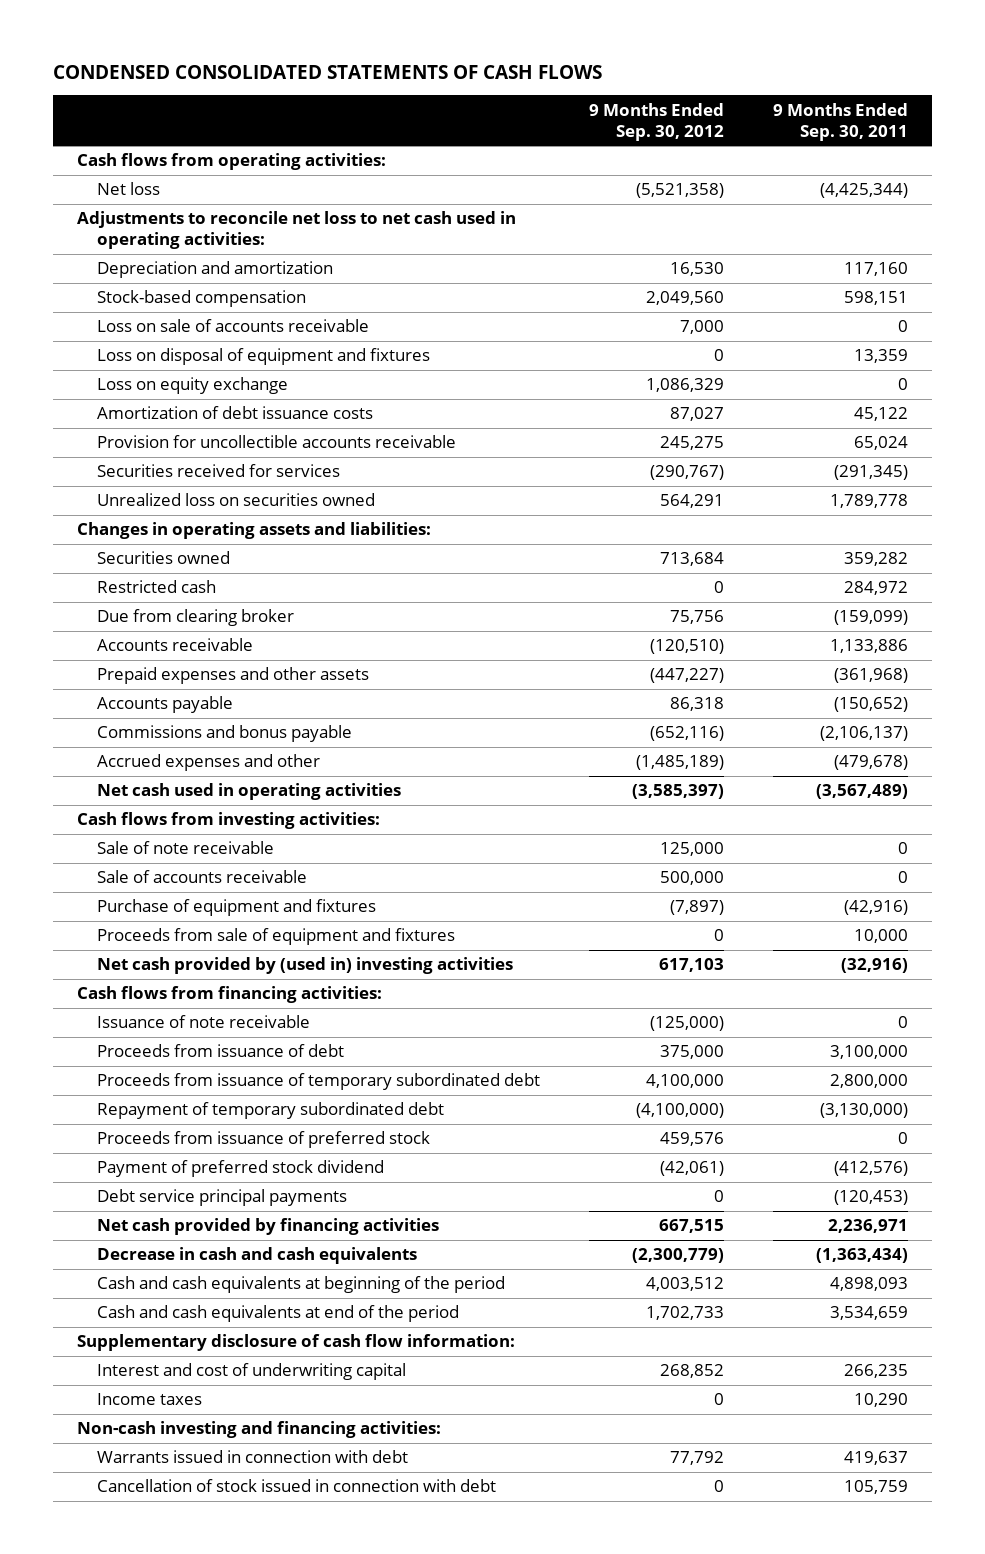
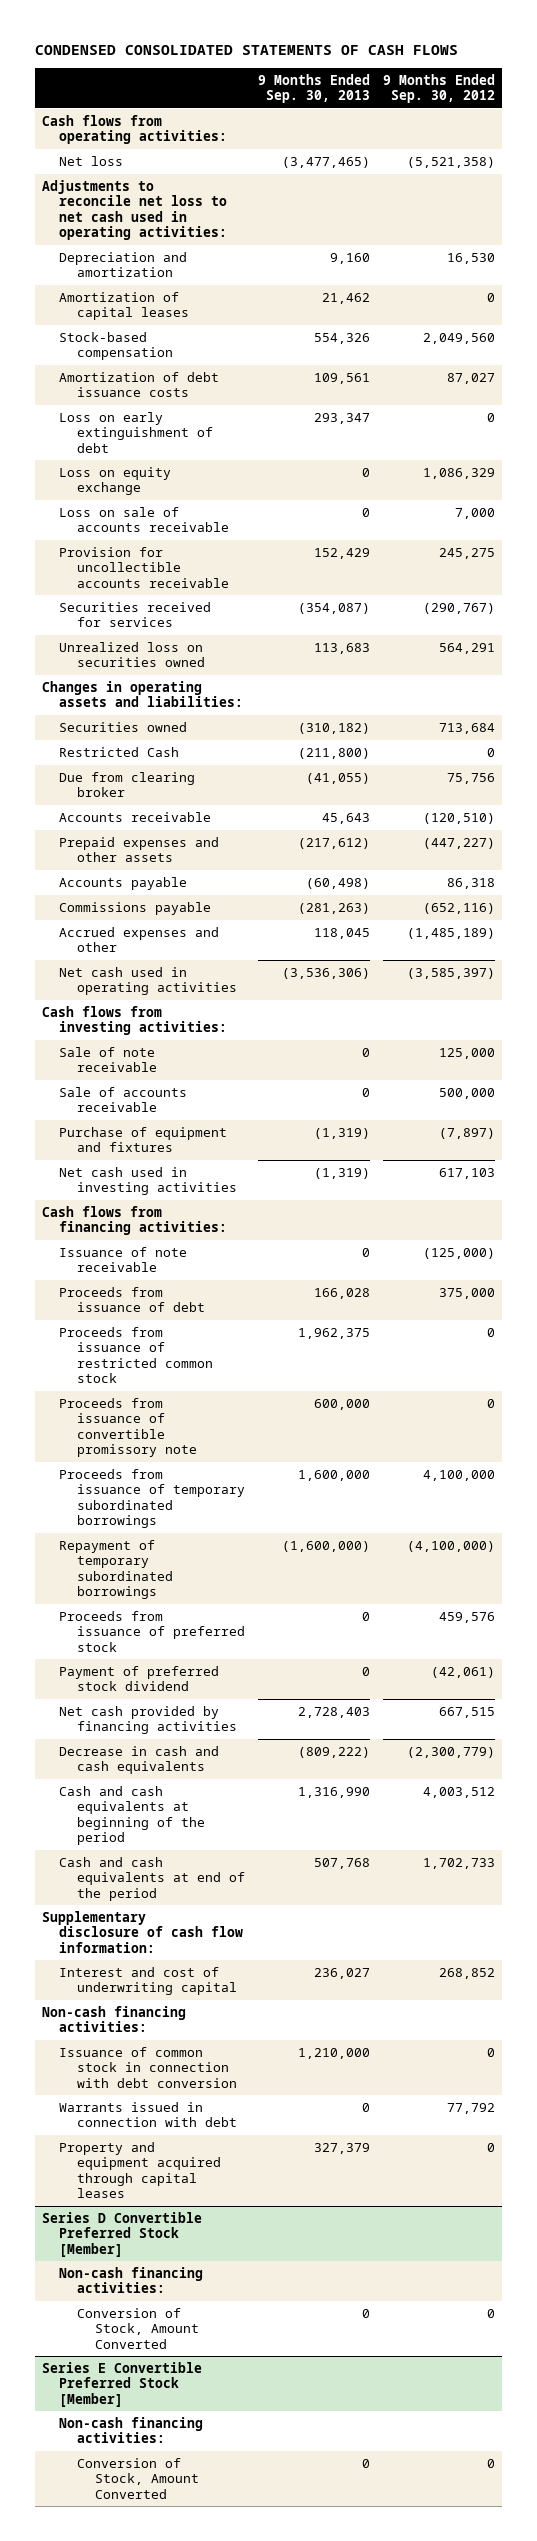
- | 9 Months Ended Sep. 30, 2012 | 9 Months Ended Sep. 30, 2011
+ | 9 Months Ended Sep. 30, 2013 | 9 Months Ended Sep. 30, 2012
+ Amortization of capital leases | 21,462 | 0
- Loss on disposal of equipment and fixtures | 0 | 13,359
+ Loss on early extinguishment of debt | 293,347 | 0
moved down: Loss on equity exchange | 0 | 1,086,329
moved down: Loss on sale of accounts receivable | 0 | 7,000
- Restricted cash | 0 | 284,972
+ Restricted Cash | (211,800) | 0
- Commissions and bonus payable | (652,116) | (2,106,137)
+ Commissions payable | (281,263) | (652,116)
- Proceeds from sale of equipment and fixtures | 0 | 10,000
- Net cash provided by (used in) investing activities | 617,103 | (32,916)
+ Net cash used in investing activities | (1,319) | 617,103
- Proceeds from issuance of temporary subordinated debt | 4,100,000 | 2,800,000
- Repayment of temporary subordinated debt | (4,100,000) | (3,130,000)
+ Proceeds from issuance of restricted common stock | 1,962,375 | 0
+ Proceeds from issuance of convertible promissory note | 600,000 | 0
+ Proceeds from issuance of temporary subordinated borrowings | 1,600,000 | 4,100,000
+ Repayment of temporary subordinated borrowings | (1,600,000) | (4,100,000)
- Debt service principal payments | 0 | (120,453)
- Income taxes | 0 | 10,290
- Non-cash investing and financing activities:
+ Non-cash financing activities:
+ Issuance of common stock in connection with debt conversion | 1,210,000 | 0
- Cancellation of stock issued in connection with debt | 0 | 105,759
+ Property and equipment acquired through capital leases | 327,379 | 0
+ Series D Convertible Preferred Stock [Member]
+ Non-cash financing activities:
+ Conversion of Stock, Amount Converted | 0 | 0
+ Series E Convertible Preferred Stock [Member]
+ Non-cash financing activities:
+ Conversion of Stock, Amount Converted | 0 | 0

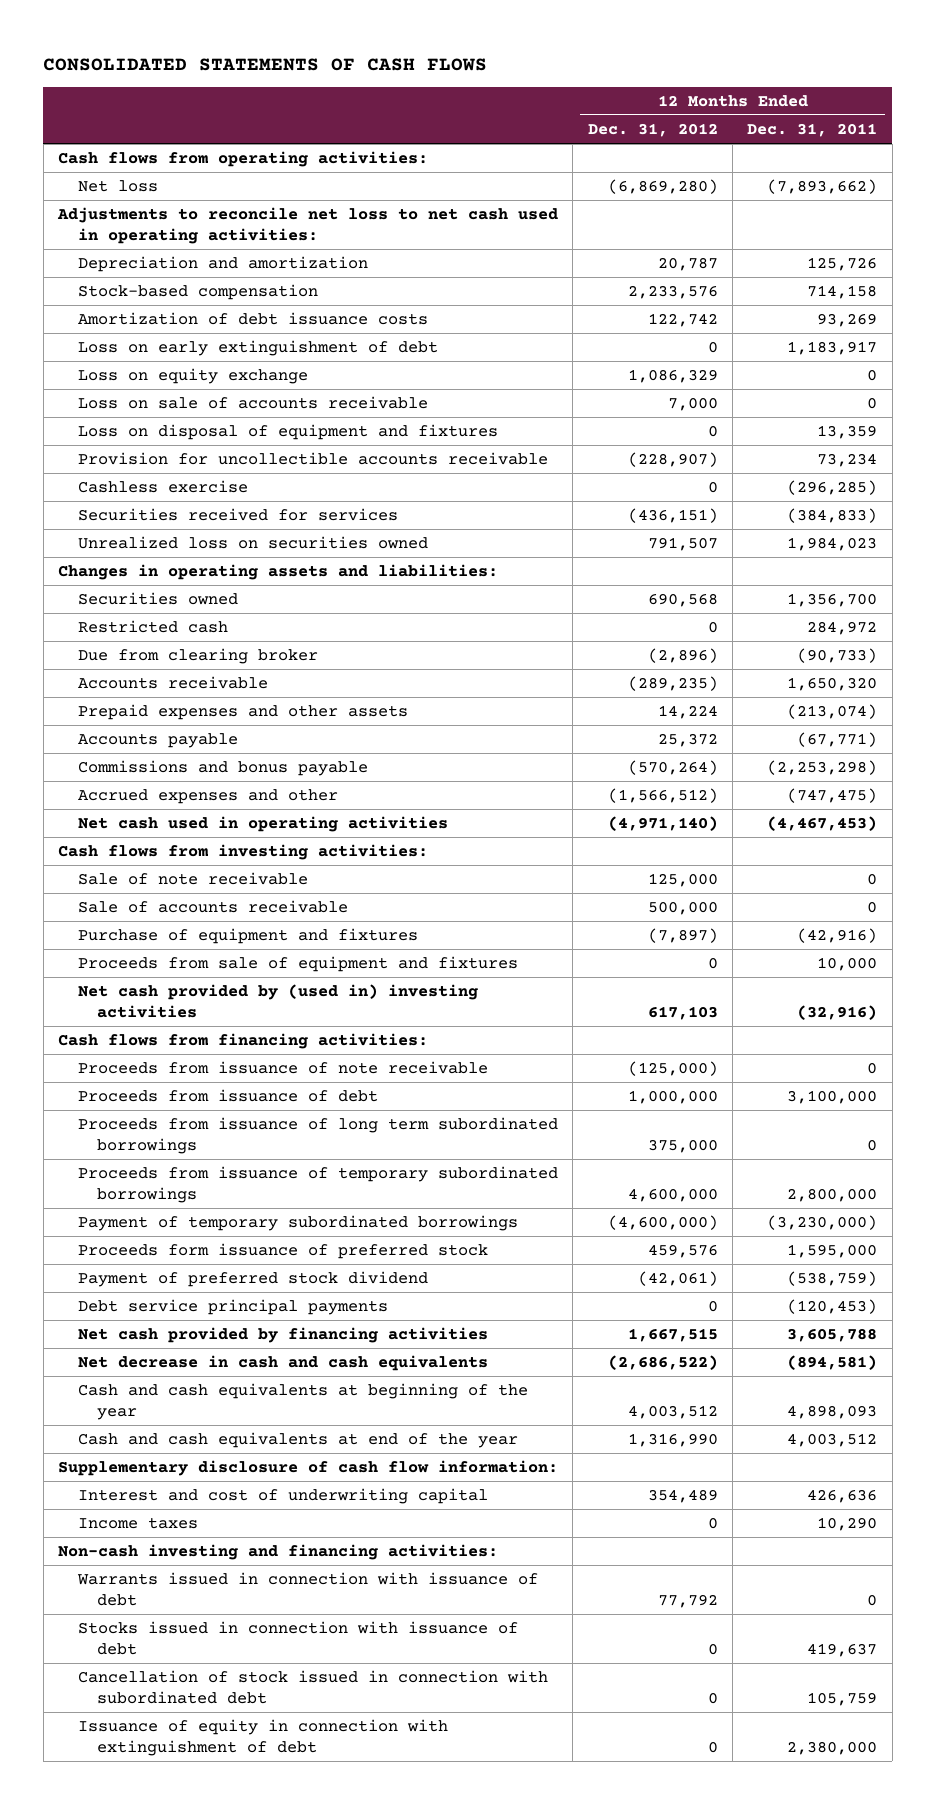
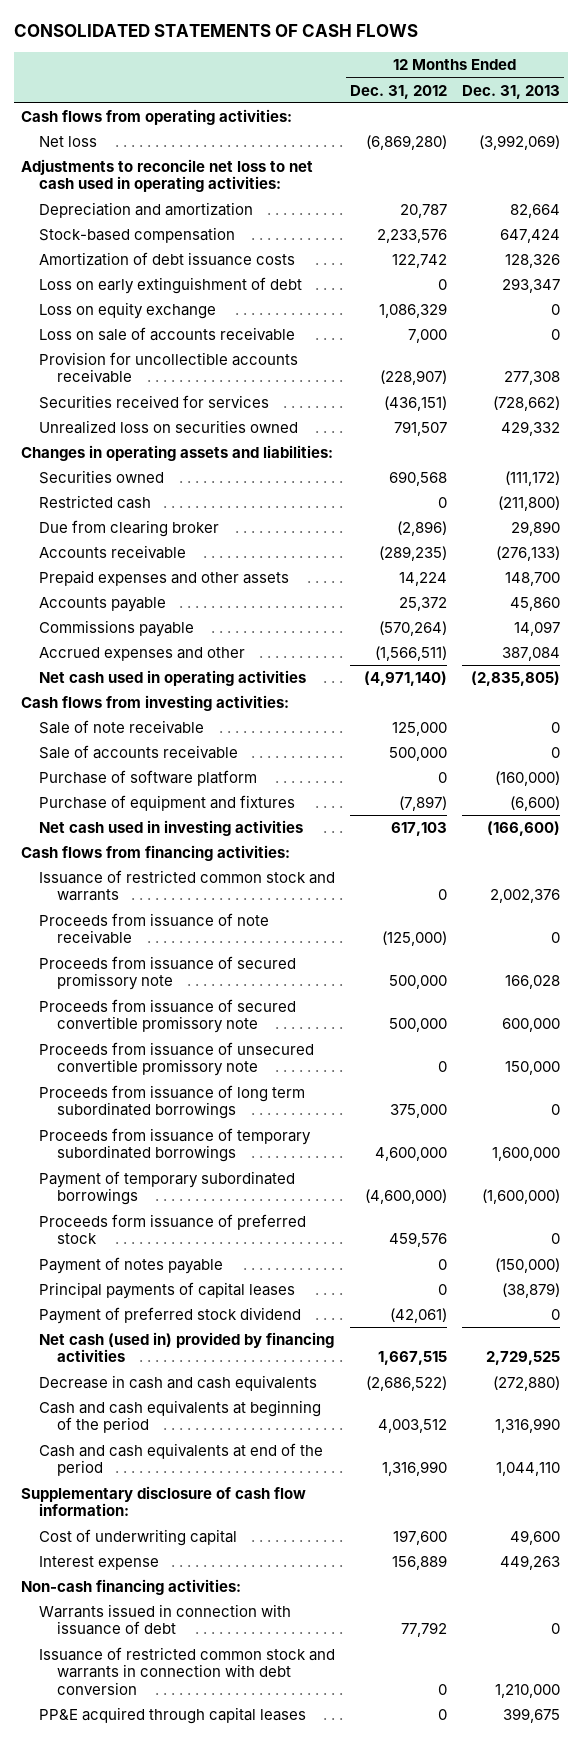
- | 12 Months Ended Dec. 31, 2012 | 12 Months Ended Dec. 31, 2011
+ | 12 Months Ended Dec. 31, 2012 | 12 Months Ended Dec. 31, 2013
- Loss on disposal of equipment and fixtures | 0 | 13,359
- Cashless exercise | 0 | (296,285)
- Commissions and bonus payable | (570,264) | (2,253,298)
- Accrued expenses and other | (1,566,512) | (747,475)
+ Commissions payable | (570,264) | 14,097
+ Accrued expenses and other | (1,566,511) | 387,084
+ Purchase of software platform | 0 | (160,000)
- Proceeds from sale of equipment and fixtures | 0 | 10,000
- Net cash provided by (used in) investing activities | 617,103 | (32,916)
+ Net cash used in investing activities | 617,103 | (166,600)
+ Issuance of restricted common stock and warrants | 0 | 2,002,376
- Proceeds from issuance of debt | 1,000,000 | 3,100,000
+ Proceeds from issuance of secured promissory note | 500,000 | 166,028
+ Proceeds from issuance of secured convertible promissory note | 500,000 | 600,000
+ Proceeds from issuance of unsecured convertible promissory note | 0 | 150,000
+ Payment of notes payable | 0 | (150,000)
+ Principal payments of capital leases | 0 | (38,879)
- Debt service principal payments | 0 | (120,453)
- Net cash provided by financing activities | 1,667,515 | 3,605,788
- Net decrease in cash and cash equivalents | (2,686,522) | (894,581)
- Cash and cash equivalents at beginning of the year | 4,003,512 | 4,898,093
- Cash and cash equivalents at end of the year | 1,316,990 | 4,003,512
+ Net cash (used in) provided by financing activities | 1,667,515 | 2,729,525
+ Decrease in cash and cash equivalents | (2,686,522) | (272,880)
+ Cash and cash equivalents at beginning of the period | 4,003,512 | 1,316,990
+ Cash and cash equivalents at end of the period | 1,316,990 | 1,044,110
- Interest and cost of underwriting capital | 354,489 | 426,636
- Income taxes | 0 | 10,290
- Non-cash investing and financing activities:
+ Cost of underwriting capital | 197,600 | 49,600
+ Interest expense | 156,889 | 449,263
+ Non-cash financing activities:
- Stocks issued in connection with issuance of debt | 0 | 419,637
- Cancellation of stock issued in connection with subordinated debt | 0 | 105,759
- Issuance of equity in connection with extinguishment of debt | 0 | 2,380,000
+ Issuance of restricted common stock and warrants in connection with debt conversion | 0 | 1,210,000
+ PP&E acquired through capital leases | 0 | 399,675

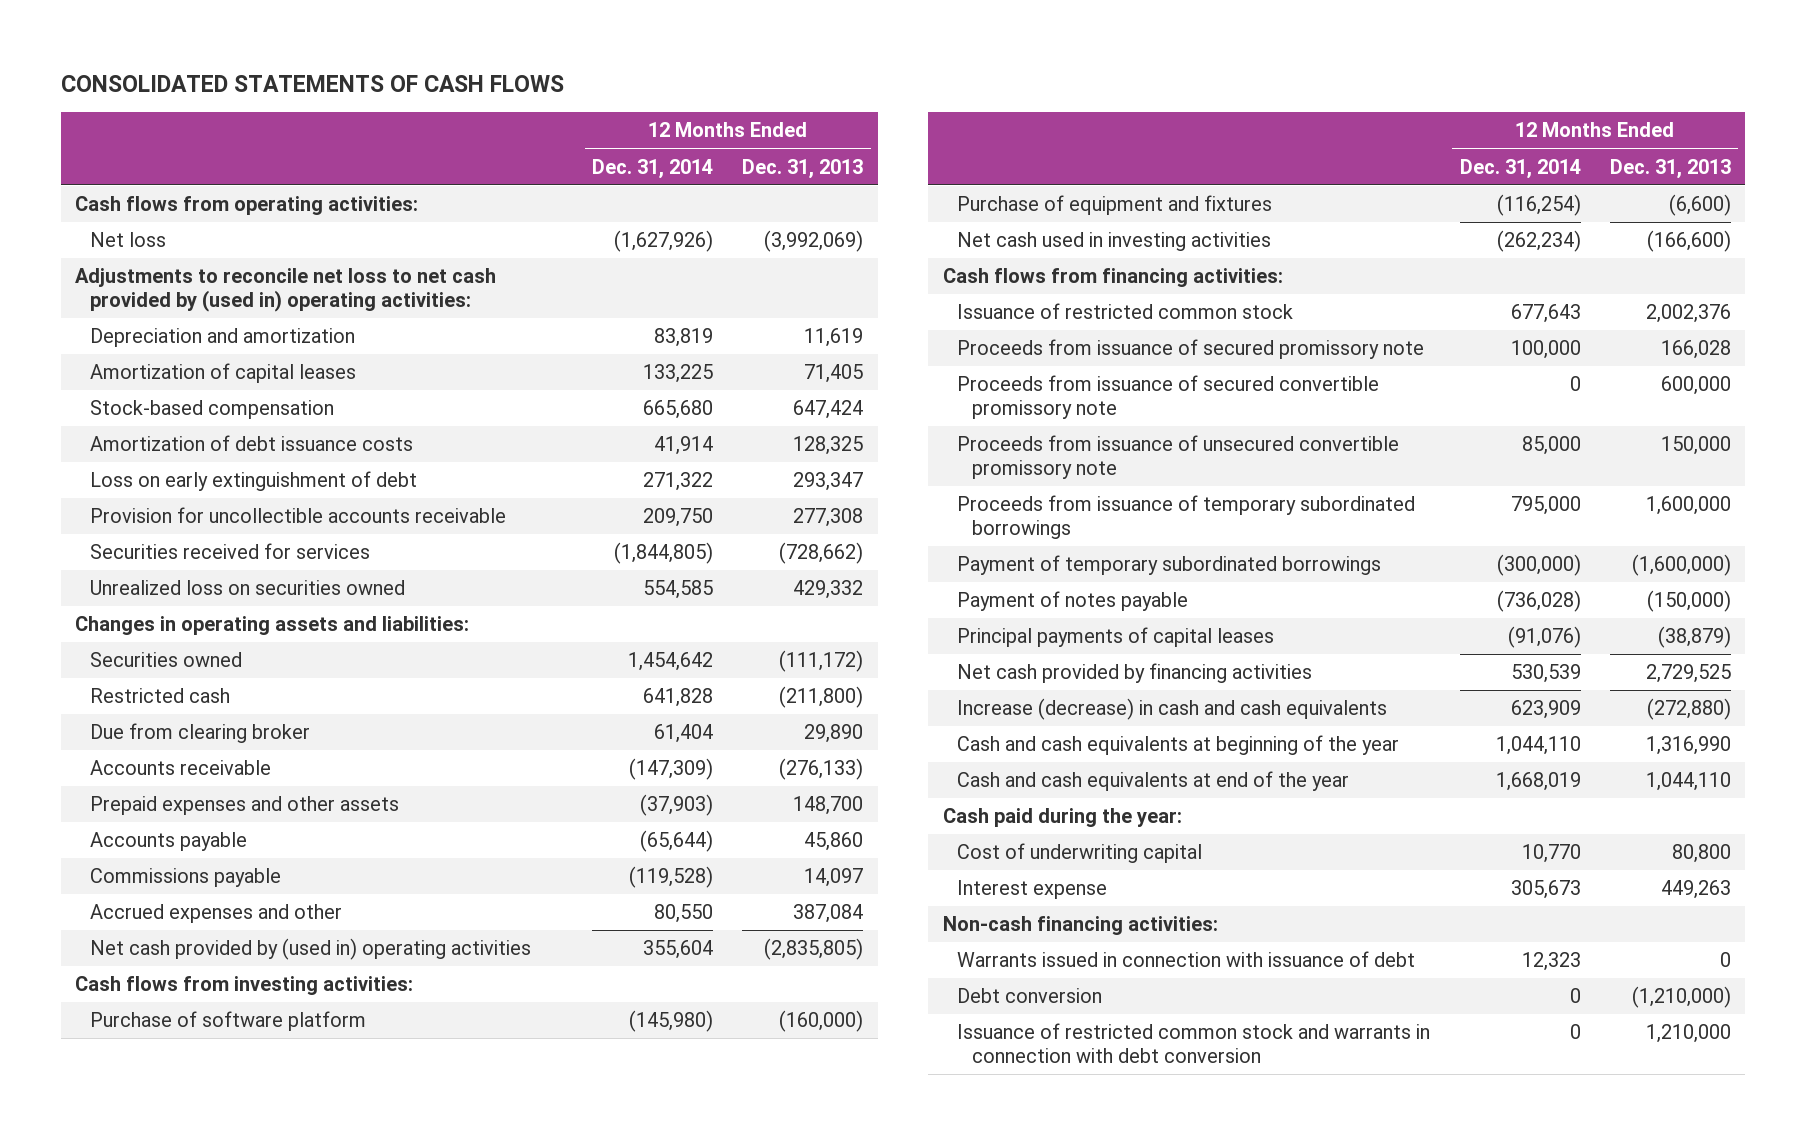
- | 12 Months Ended Dec. 31, 2012 | 12 Months Ended Dec. 31, 2013
+ | 12 Months Ended Dec. 31, 2014 | 12 Months Ended Dec. 31, 2013
- Adjustments to reconcile net loss to net cash used in operating activities:
- Depreciation and amortization | 20,787 | 82,664
+ Adjustments to reconcile net loss to net cash provided by (used in) operating activities:
+ Depreciation and amortization | 83,819 | 11,619
+ Amortization of capital leases | 133,225 | 71,405
- Amortization of debt issuance costs | 122,742 | 128,326
+ Amortization of debt issuance costs | 41,914 | 128,325
- Loss on equity exchange | 1,086,329 | 0
- Loss on sale of accounts receivable | 7,000 | 0
- Net cash used in operating activities | (4,971,140) | (2,835,805)
+ Net cash provided by (used in) operating activities | 355,604 | (2,835,805)
- Sale of note receivable | 125,000 | 0
- Sale of accounts receivable | 500,000 | 0
- Issuance of restricted common stock and warrants | 0 | 2,002,376
- Proceeds from issuance of note receivable | (125,000) | 0
+ Issuance of restricted common stock | 677,643 | 2,002,376
- Proceeds from issuance of long term subordinated borrowings | 375,000 | 0
- Proceeds form issuance of preferred stock | 459,576 | 0
- Payment of preferred stock dividend | (42,061) | 0
- Net cash (used in) provided by financing activities | 1,667,515 | 2,729,525
- Decrease in cash and cash equivalents | (2,686,522) | (272,880)
- Cash and cash equivalents at beginning of the period | 4,003,512 | 1,316,990
- Cash and cash equivalents at end of the period | 1,316,990 | 1,044,110
- Supplementary disclosure of cash flow information:
- Cost of underwriting capital | 197,600 | 49,600
+ Net cash provided by financing activities | 530,539 | 2,729,525
+ Increase (decrease) in cash and cash equivalents | 623,909 | (272,880)
+ Cash and cash equivalents at beginning of the year | 1,044,110 | 1,316,990
+ Cash and cash equivalents at end of the year | 1,668,019 | 1,044,110
+ Cash paid during the year:
+ Cost of underwriting capital | 10,770 | 80,800
+ Debt conversion | 0 | (1,210,000)
- PP&E acquired through capital leases | 0 | 399,675

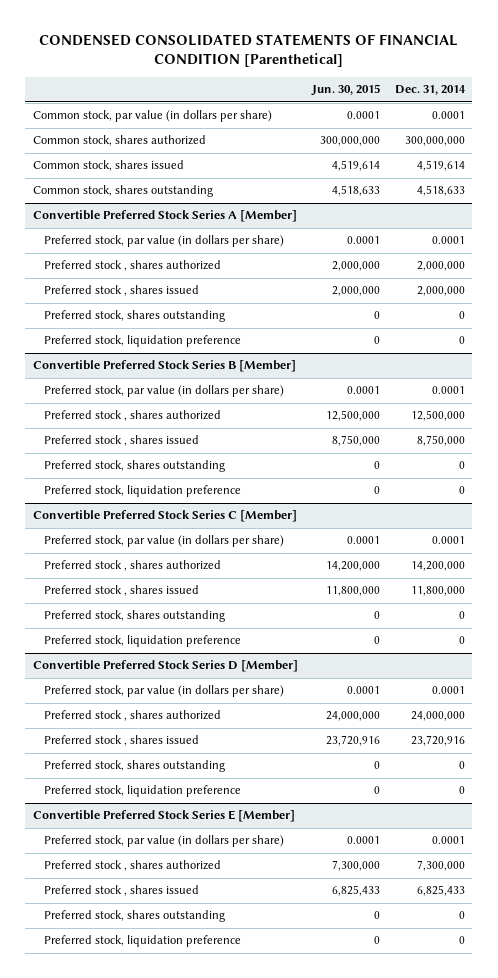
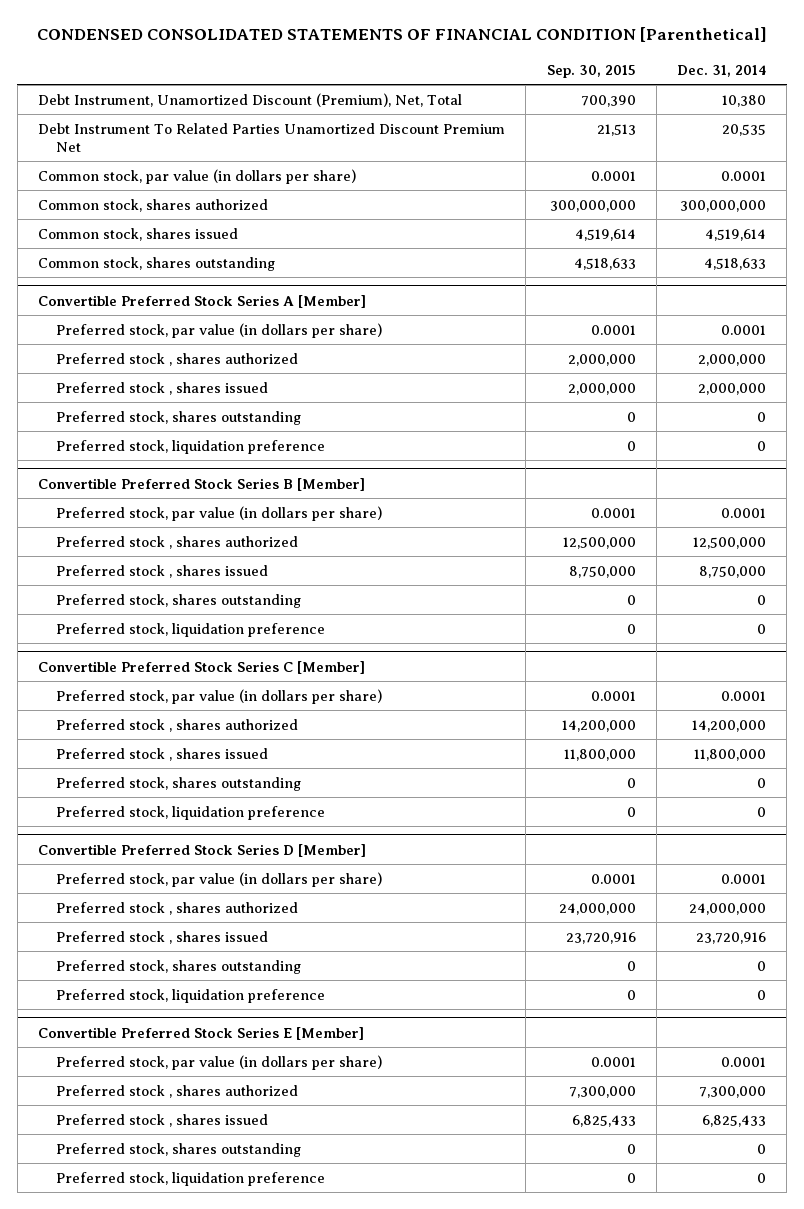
- | Jun. 30, 2015 | Dec. 31, 2014
+ | Sep. 30, 2015 | Dec. 31, 2014
+ Debt Instrument, Unamortized Discount (Premium), Net, Total | 700,390 | 10,380
+ Debt Instrument To Related Parties Unamortized Discount Premium Net | 21,513 | 20,535

